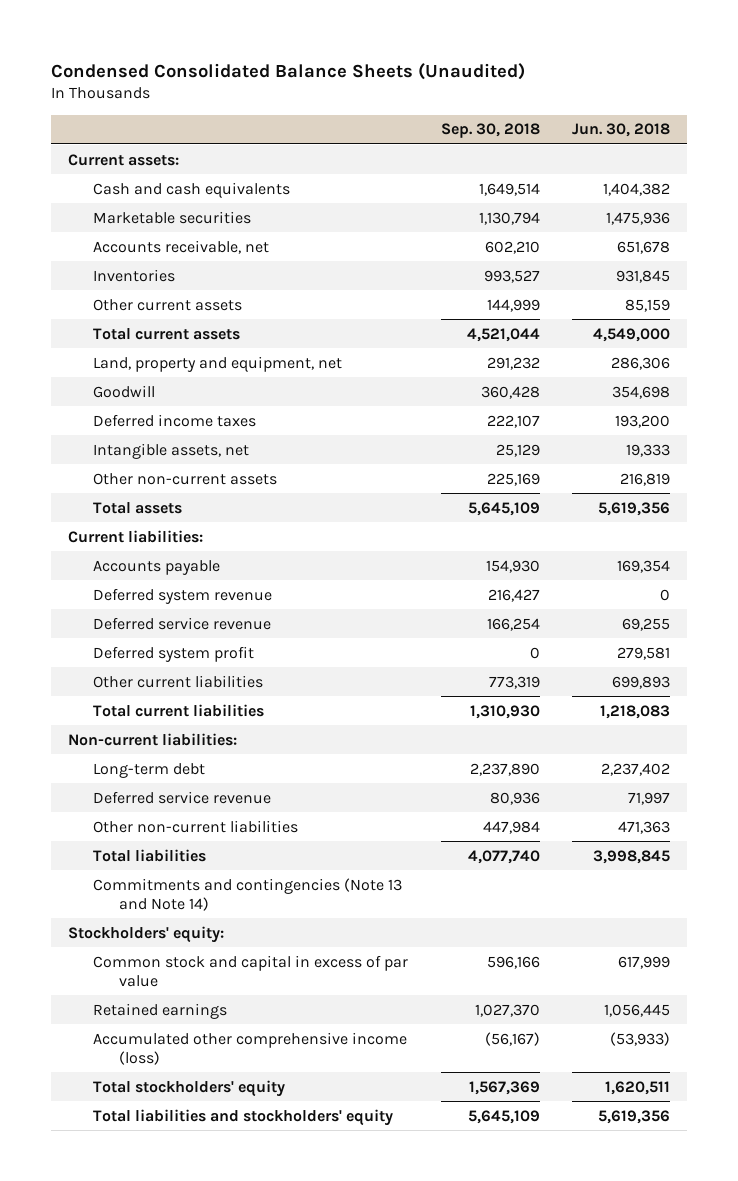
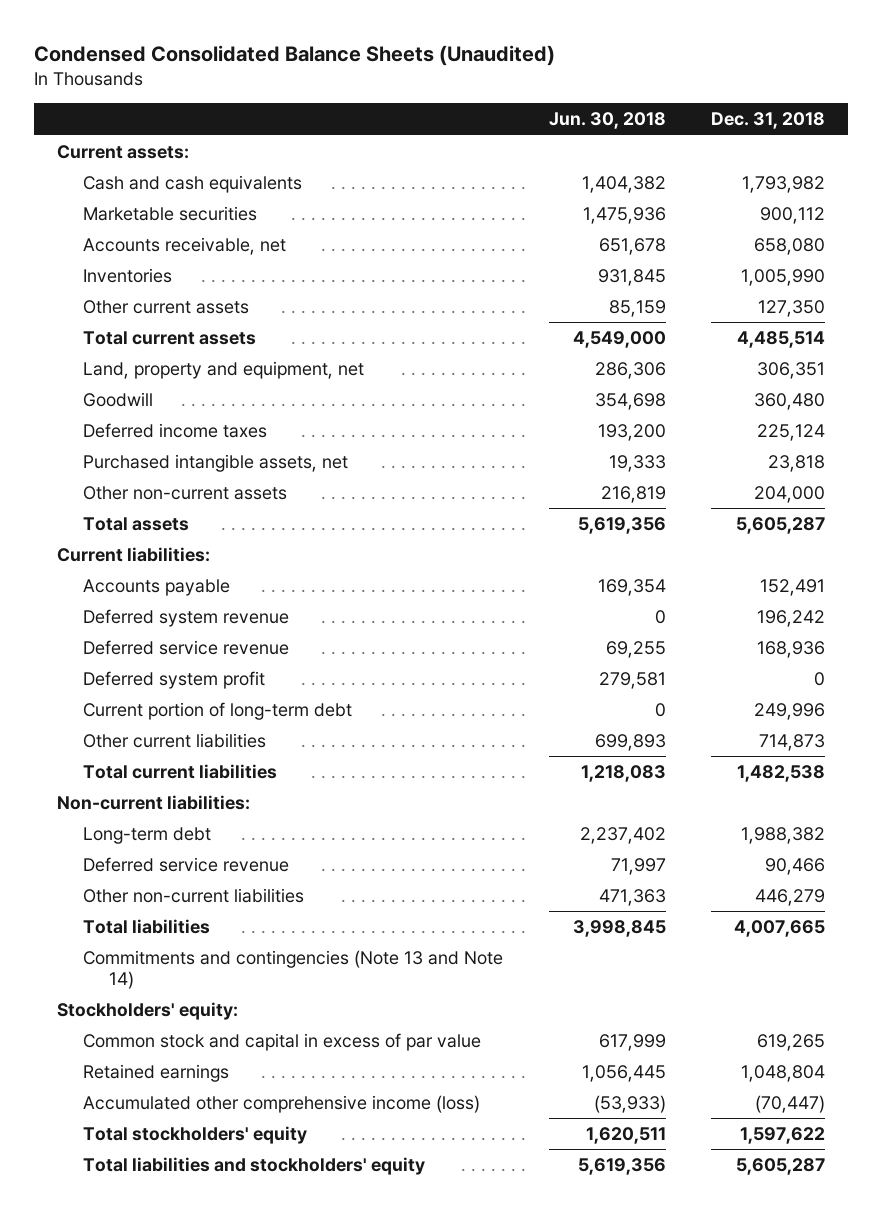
- | Sep. 30, 2018 | Jun. 30, 2018
+ | Jun. 30, 2018 | Dec. 31, 2018
- Intangible assets, net | 25,129 | 19,333
+ Purchased intangible assets, net | 19,333 | 23,818
+ Current portion of long-term debt | 0 | 249,996

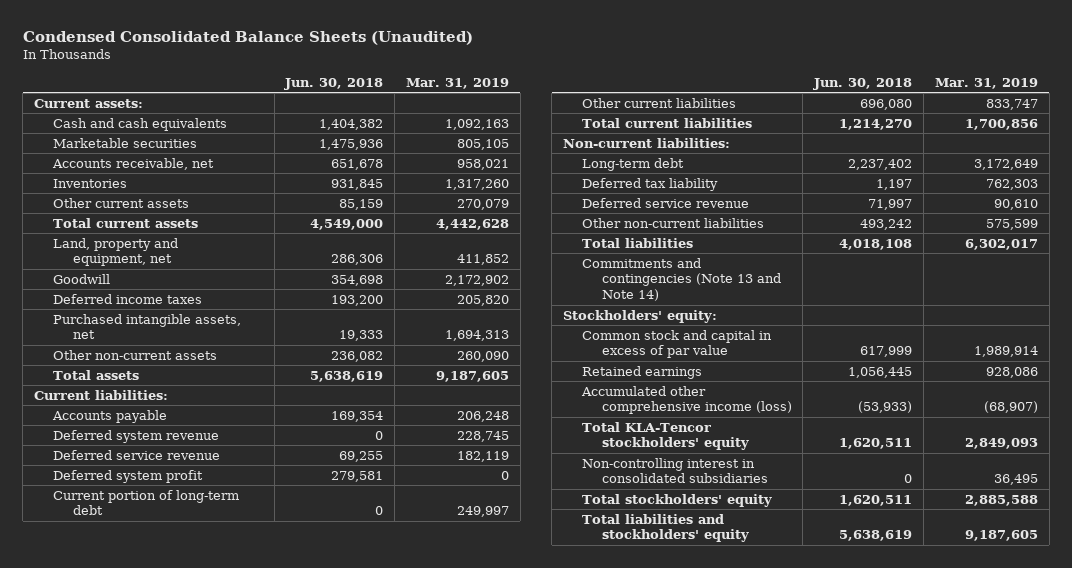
- | Jun. 30, 2018 | Dec. 31, 2018
+ | Jun. 30, 2018 | Mar. 31, 2019
- Other non-current assets | 216,819 | 204,000
- Total assets | 5,619,356 | 5,605,287
+ Other non-current assets | 236,082 | 260,090
+ Total assets | 5,638,619 | 9,187,605
- Other current liabilities | 699,893 | 714,873
- Total current liabilities | 1,218,083 | 1,482,538
+ Other current liabilities | 696,080 | 833,747
+ Total current liabilities | 1,214,270 | 1,700,856
+ Deferred tax liability | 1,197 | 762,303
- Other non-current liabilities | 471,363 | 446,279
- Total liabilities | 3,998,845 | 4,007,665
+ Other non-current liabilities | 493,242 | 575,599
+ Total liabilities | 4,018,108 | 6,302,017
+ Total KLA-Tencor stockholders' equity | 1,620,511 | 2,849,093
+ Non-controlling interest in consolidated subsidiaries | 0 | 36,495
- Total liabilities and stockholders' equity | 5,619,356 | 5,605,287
+ Total liabilities and stockholders' equity | 5,638,619 | 9,187,605

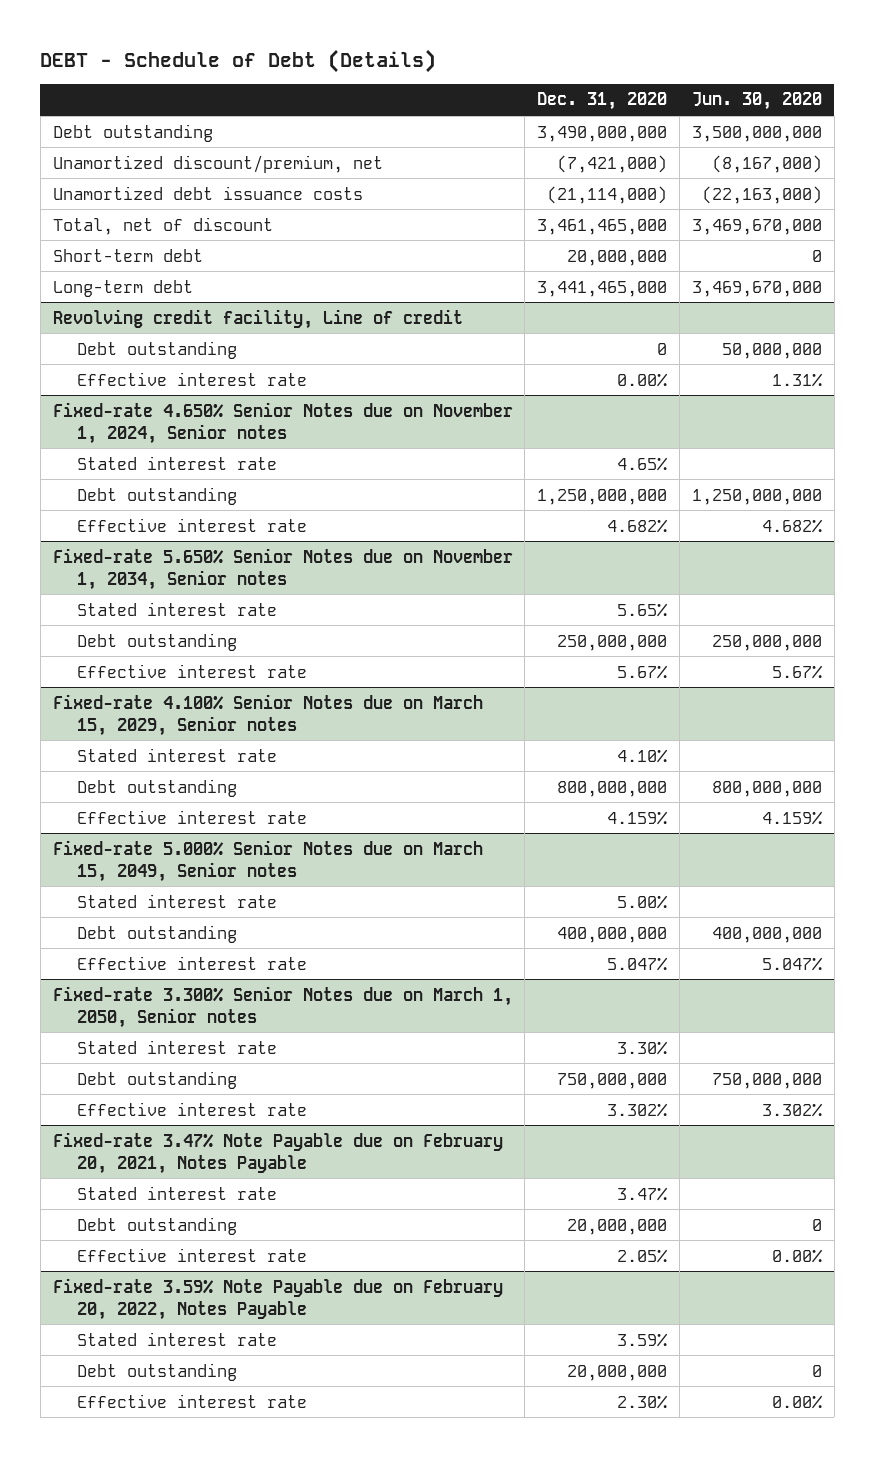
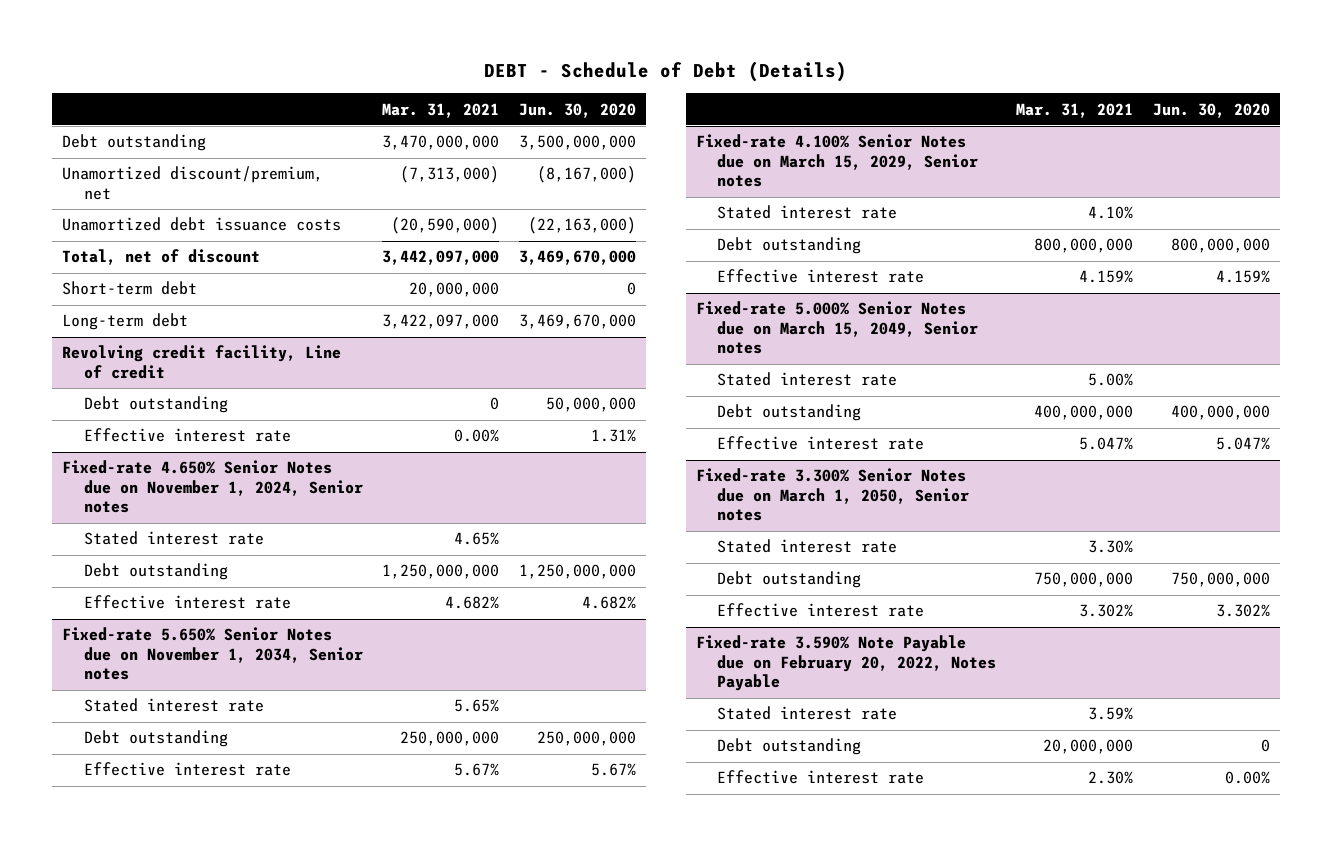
- | Dec. 31, 2020 | Jun. 30, 2020
+ | Mar. 31, 2021 | Jun. 30, 2020
- Fixed-rate 3.47% Note Payable due on February 20, 2021, Notes Payable
- Stated interest rate | 3.47% |
- Debt outstanding | 20,000,000 | 0
- Effective interest rate | 2.05% | 0.00%
- Fixed-rate 3.59% Note Payable due on February 20, 2022, Notes Payable
+ Fixed-rate 3.590% Note Payable due on February 20, 2022, Notes Payable

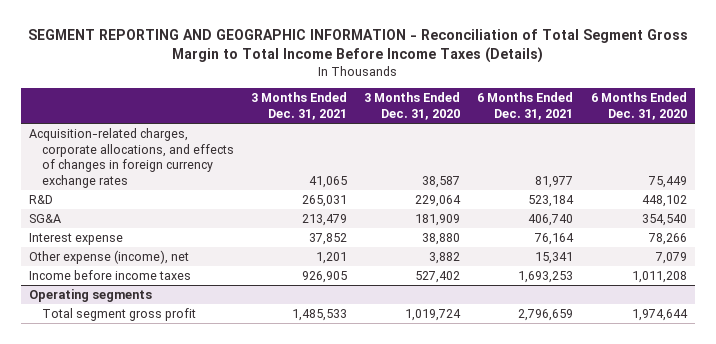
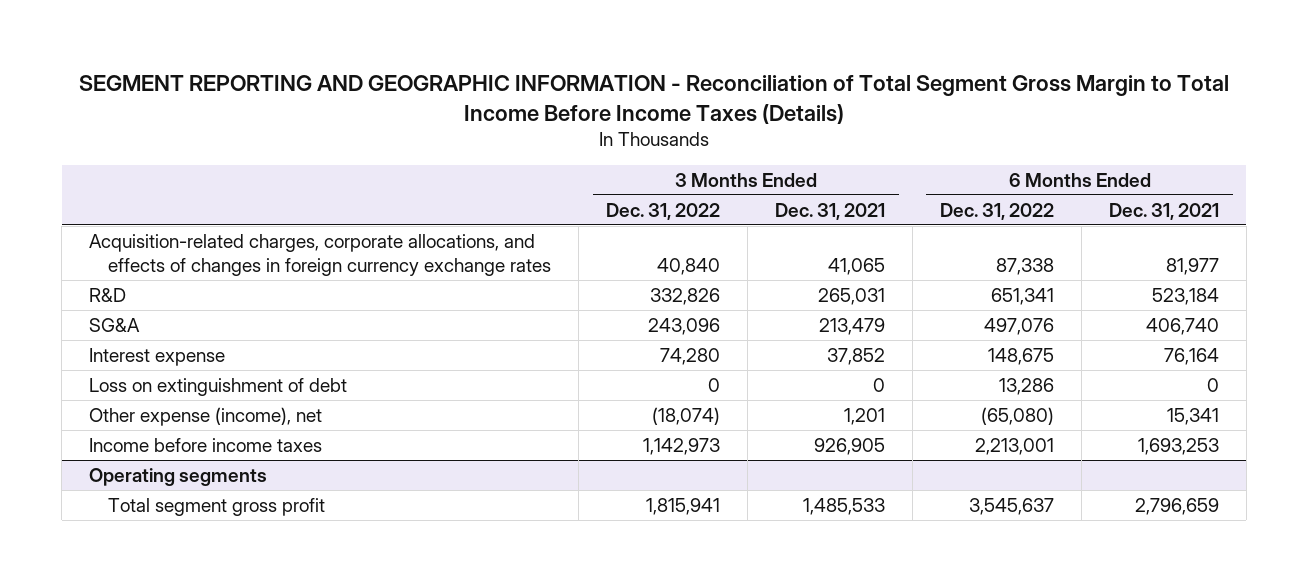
- | 3 Months Ended Dec. 31, 2021 | 3 Months Ended Dec. 31, 2020 | 6 Months Ended Dec. 31, 2021 | 6 Months Ended Dec. 31, 2020
+ | 3 Months Ended Dec. 31, 2022 | 3 Months Ended Dec. 31, 2021 | 6 Months Ended Dec. 31, 2022 | 6 Months Ended Dec. 31, 2021
+ Loss on extinguishment of debt | 0 | 0 | 13,286 | 0

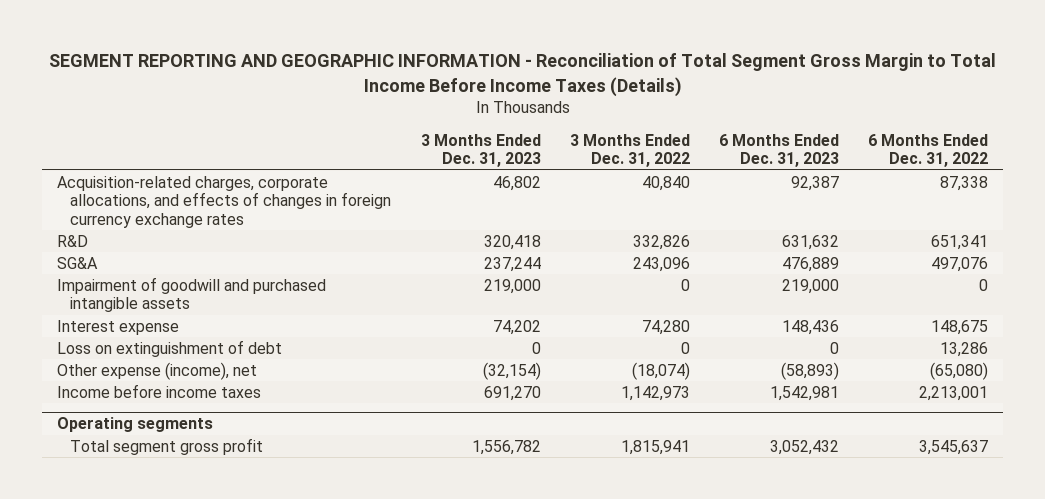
- | 3 Months Ended Dec. 31, 2022 | 3 Months Ended Dec. 31, 2021 | 6 Months Ended Dec. 31, 2022 | 6 Months Ended Dec. 31, 2021
+ | 3 Months Ended Dec. 31, 2023 | 3 Months Ended Dec. 31, 2022 | 6 Months Ended Dec. 31, 2023 | 6 Months Ended Dec. 31, 2022
+ Impairment of goodwill and purchased intangible assets | 219,000 | 0 | 219,000 | 0

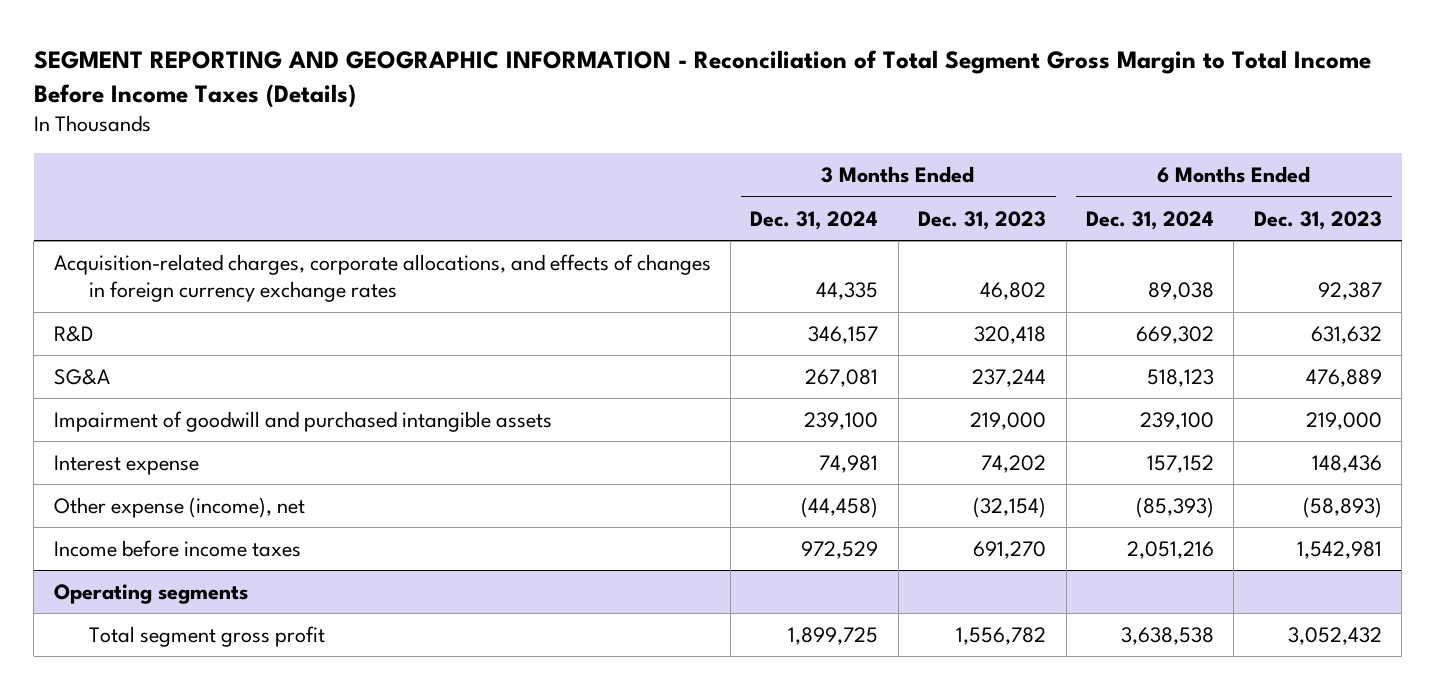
- | 3 Months Ended Dec. 31, 2023 | 3 Months Ended Dec. 31, 2022 | 6 Months Ended Dec. 31, 2023 | 6 Months Ended Dec. 31, 2022
+ | 3 Months Ended Dec. 31, 2024 | 3 Months Ended Dec. 31, 2023 | 6 Months Ended Dec. 31, 2024 | 6 Months Ended Dec. 31, 2023
- Loss on extinguishment of debt | 0 | 0 | 0 | 13,286

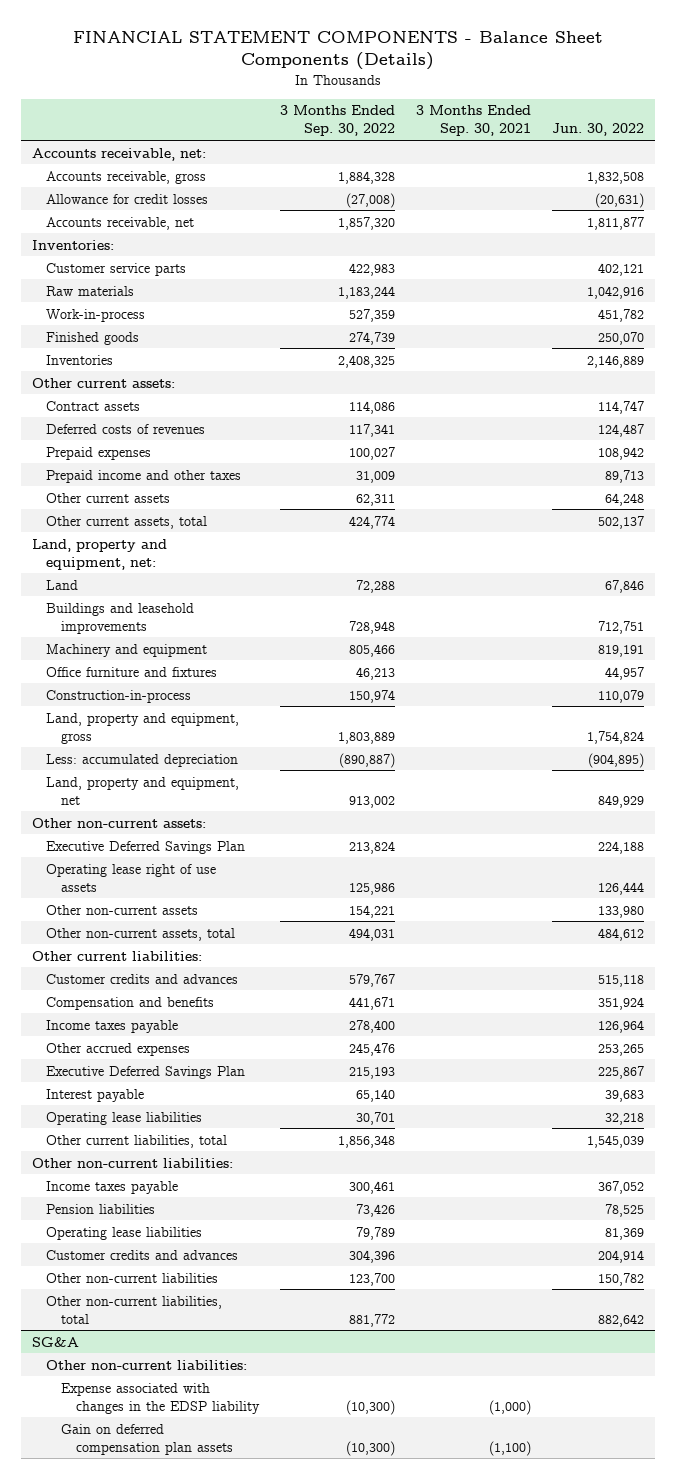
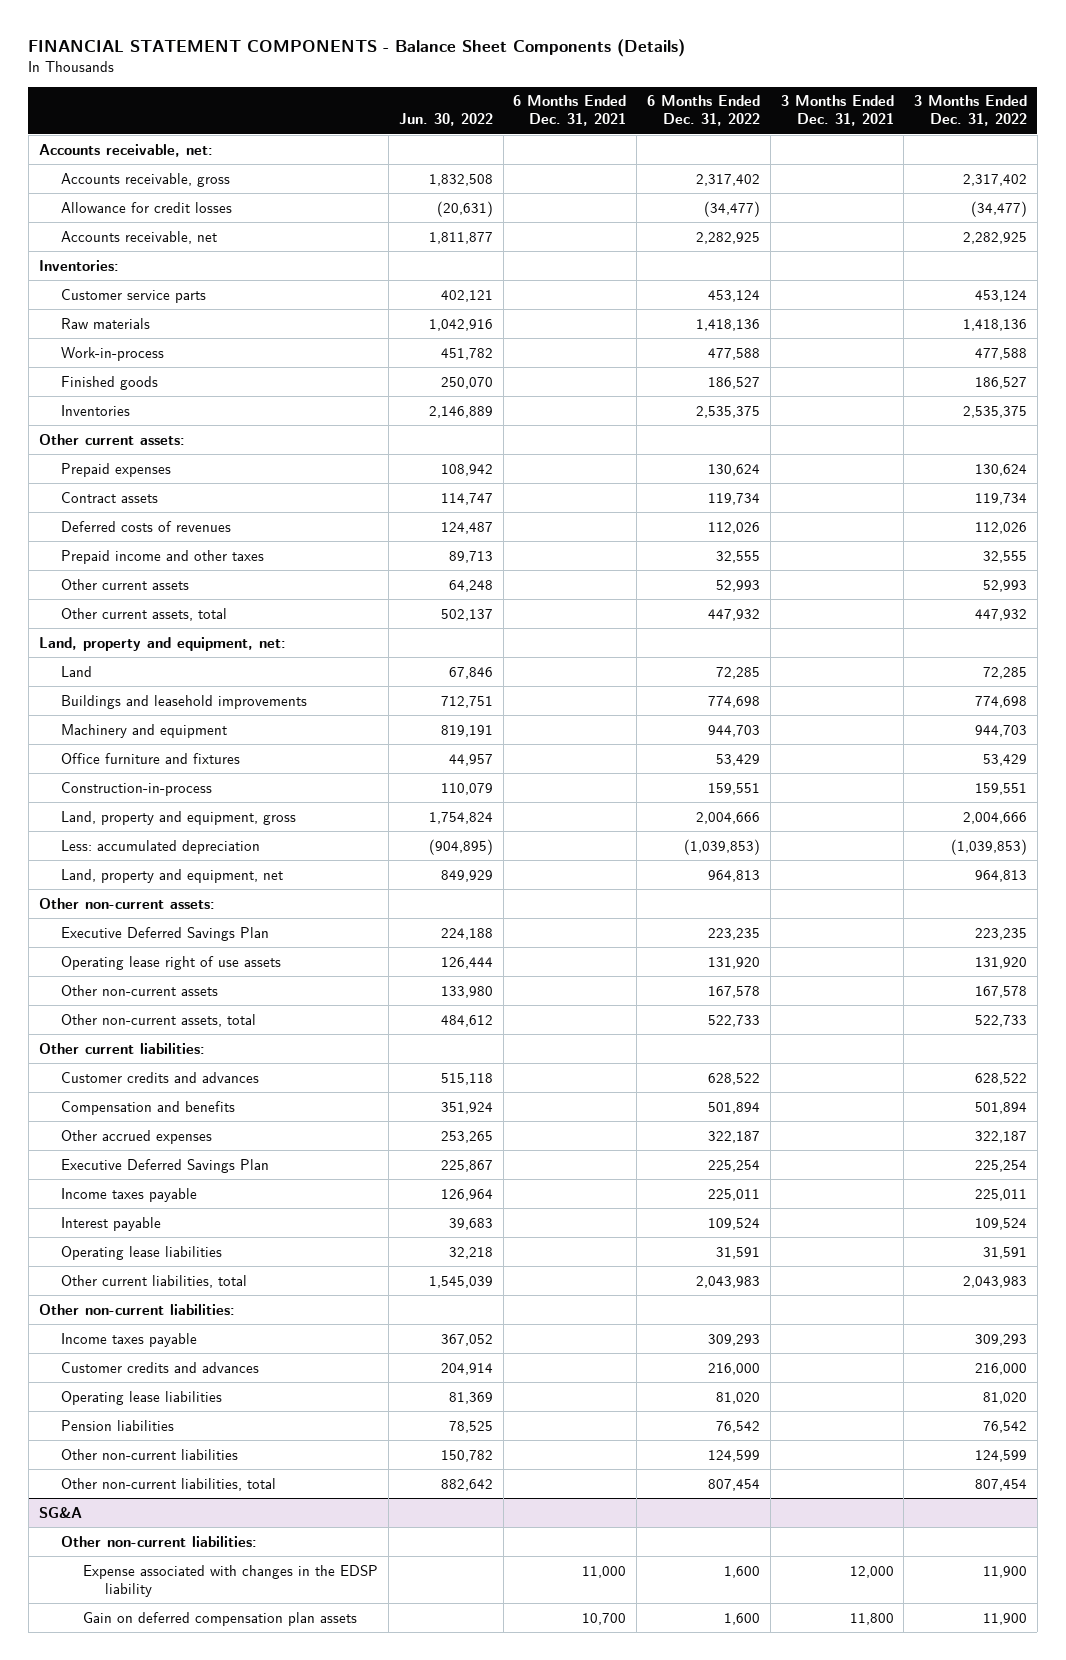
- | 3 Months Ended Sep. 30, 2022 | 3 Months Ended Sep. 30, 2021 | Jun. 30, 2022
+ | Jun. 30, 2022 | 6 Months Ended Dec. 31, 2021 | 6 Months Ended Dec. 31, 2022 | 3 Months Ended Dec. 31, 2021 | 3 Months Ended Dec. 31, 2022
moved up: Prepaid expenses | 108,942 | | 130,624 | | 130,624
moved down: Income taxes payable | 126,964 | | 225,011 | | 225,011
moved down: Operating lease liabilities | 81,369 | | 81,020 | | 81,020
moved down: Pension liabilities | 78,525 | | 76,542 | | 76,542

